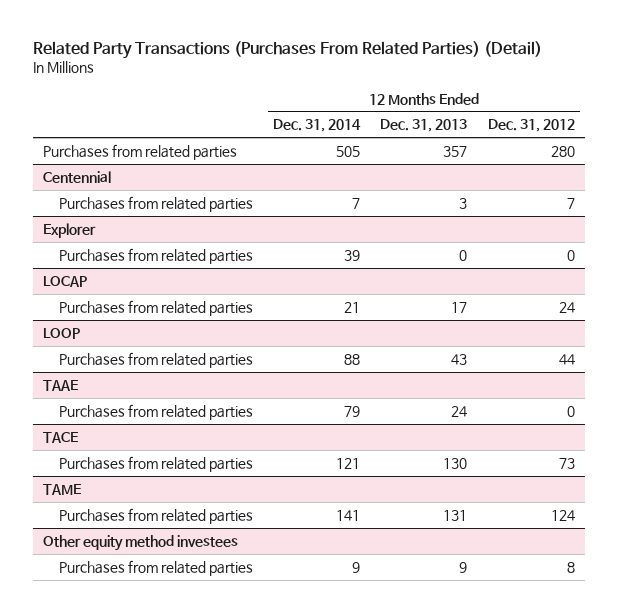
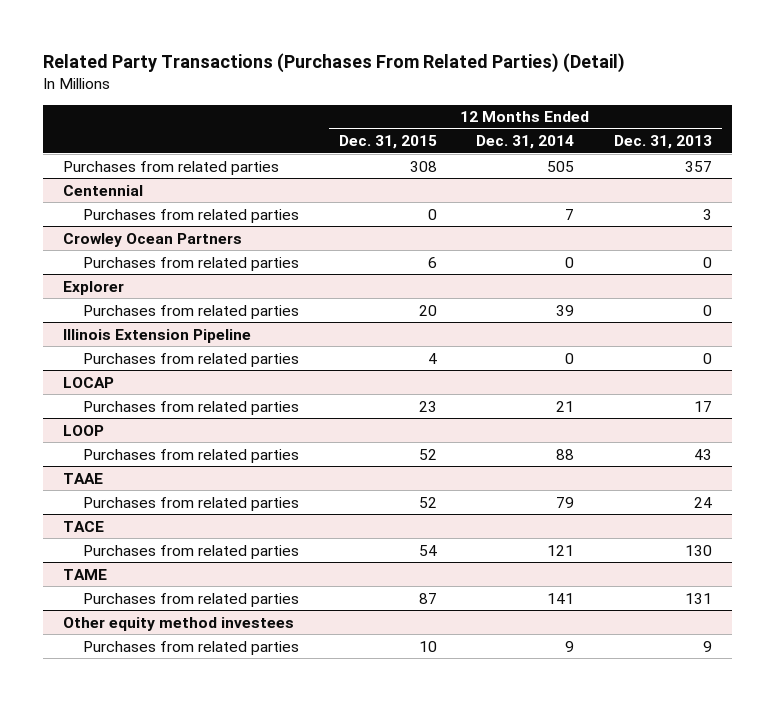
- | 12 Months Ended Dec. 31, 2014 | 12 Months Ended Dec. 31, 2013 | 12 Months Ended Dec. 31, 2012
+ | 12 Months Ended Dec. 31, 2015 | 12 Months Ended Dec. 31, 2014 | 12 Months Ended Dec. 31, 2013
+ Crowley Ocean Partners
+ Purchases from related parties | 6 | 0 | 0
+ Illinois Extension Pipeline
+ Purchases from related parties | 4 | 0 | 0

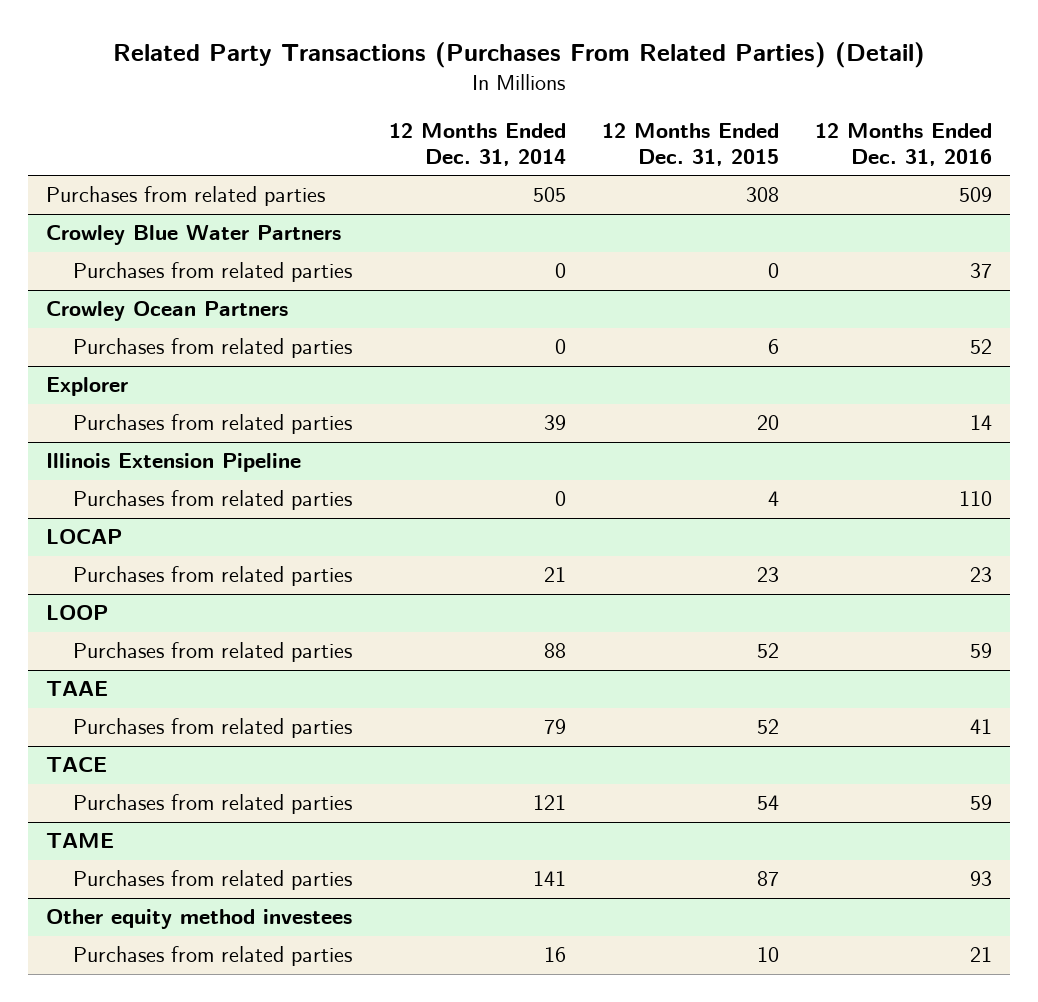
- | 12 Months Ended Dec. 31, 2015 | 12 Months Ended Dec. 31, 2014 | 12 Months Ended Dec. 31, 2013
+ | 12 Months Ended Dec. 31, 2014 | 12 Months Ended Dec. 31, 2015 | 12 Months Ended Dec. 31, 2016
- Centennial
- Purchases from related parties | 0 | 7 | 3
+ Crowley Blue Water Partners
+ Purchases from related parties | 0 | 0 | 37
@ Other equity method investees
- Purchases from related parties | 10 | 9 | 9
+ Purchases from related parties | 16 | 10 | 21

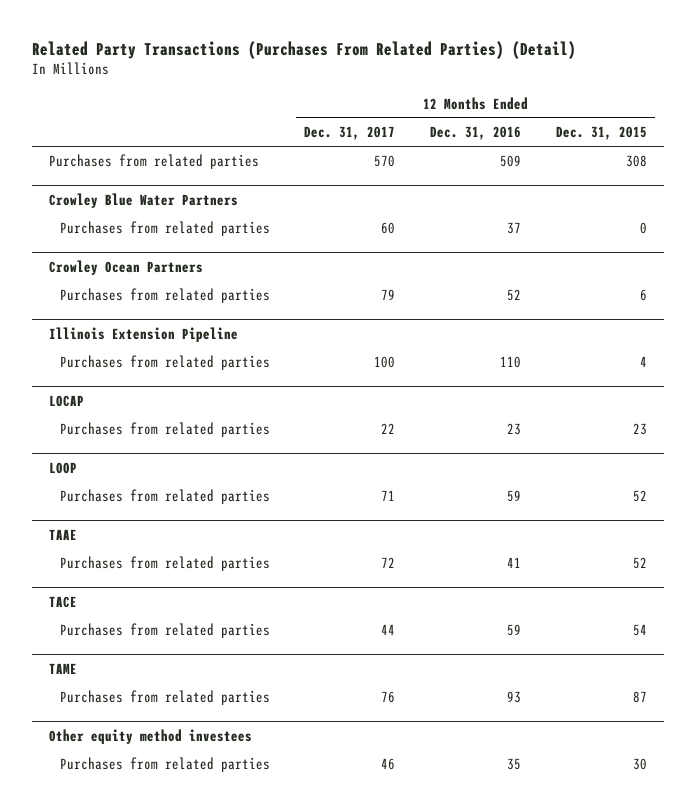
- | 12 Months Ended Dec. 31, 2014 | 12 Months Ended Dec. 31, 2015 | 12 Months Ended Dec. 31, 2016
+ | 12 Months Ended Dec. 31, 2017 | 12 Months Ended Dec. 31, 2016 | 12 Months Ended Dec. 31, 2015
- Explorer
- Purchases from related parties | 39 | 20 | 14
@ Other equity method investees
- Purchases from related parties | 16 | 10 | 21
+ Purchases from related parties | 46 | 35 | 30

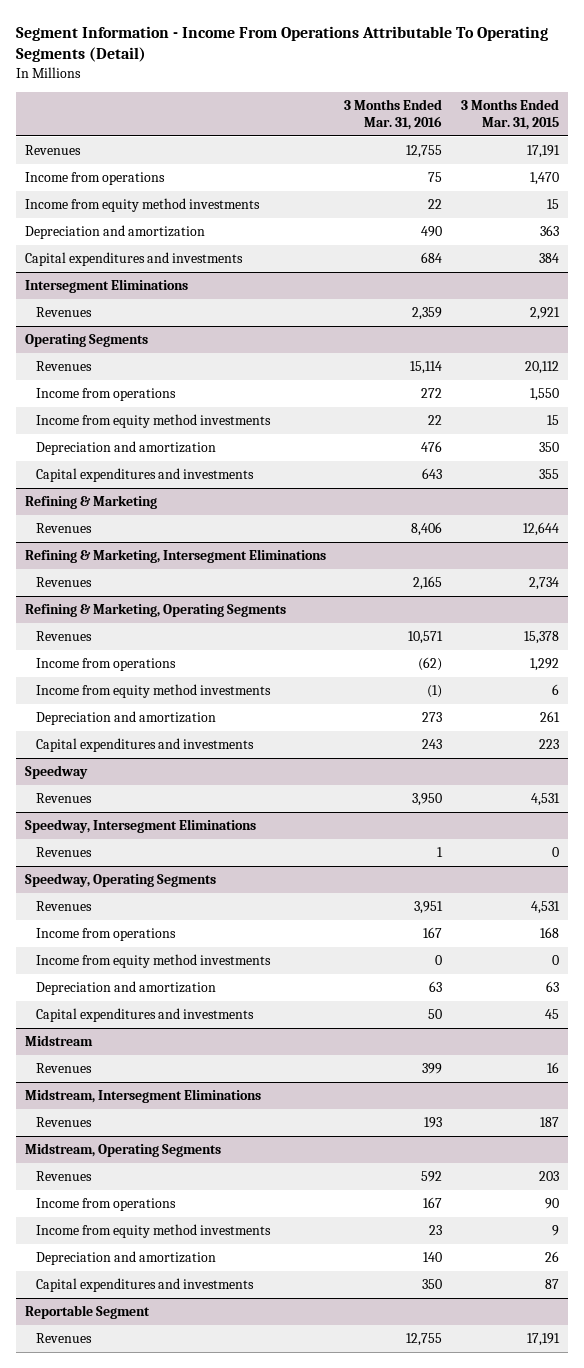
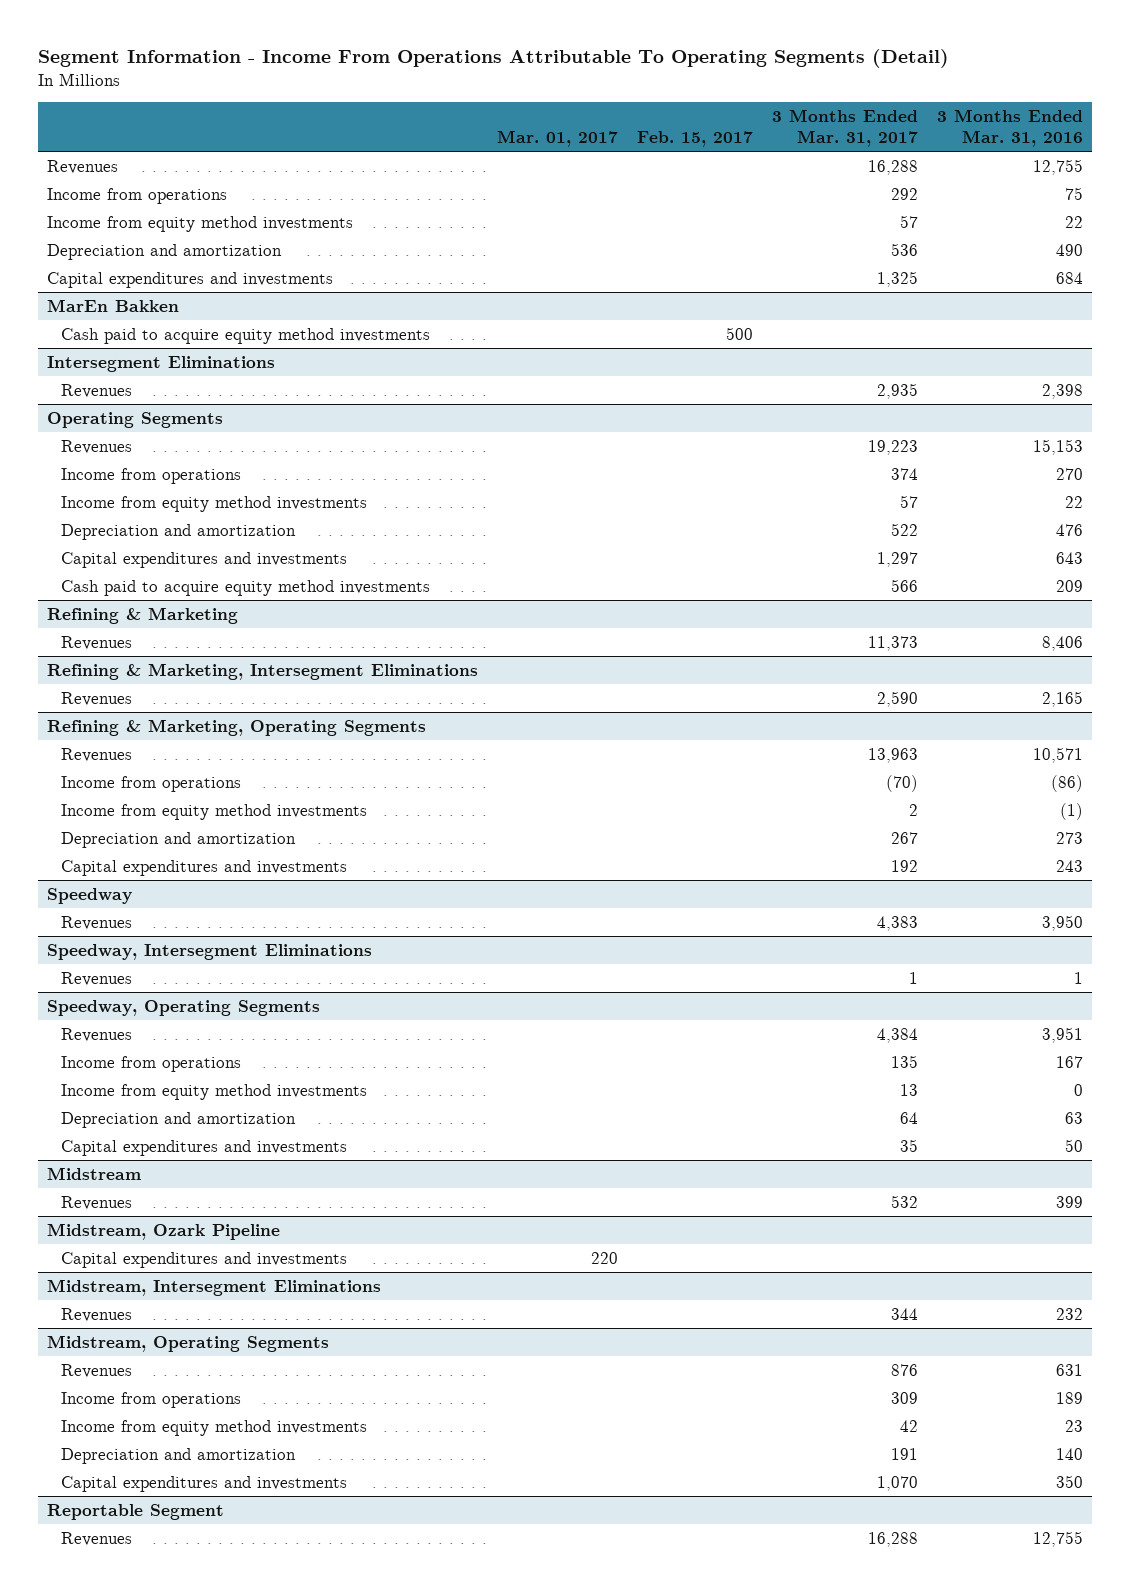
- | 3 Months Ended Mar. 31, 2016 | 3 Months Ended Mar. 31, 2015
+ | Mar. 01, 2017 | Feb. 15, 2017 | 3 Months Ended Mar. 31, 2017 | 3 Months Ended Mar. 31, 2016
+ MarEn Bakken
+ Cash paid to acquire equity method investments | | 500 | |
@ Intersegment Eliminations
- Revenues | 2,359 | 2,921
+ Revenues | | | 2,935 | 2,398
@ Operating Segments
- Revenues | 15,114 | 20,112
- Income from operations | 272 | 1,550
+ Revenues | | | 19,223 | 15,153
+ Income from operations | | | 374 | 270
+ Cash paid to acquire equity method investments | | | 566 | 209
@ Refining & Marketing, Operating Segments
- Income from operations | (62) | 1,292
+ Income from operations | | | (70) | (86)
+ Midstream, Ozark Pipeline
+ Capital expenditures and investments | 220 | | |
@ Midstream, Intersegment Eliminations
- Revenues | 193 | 187
+ Revenues | | | 344 | 232
@ Midstream, Operating Segments
- Revenues | 592 | 203
- Income from operations | 167 | 90
+ Revenues | | | 876 | 631
+ Income from operations | | | 309 | 189

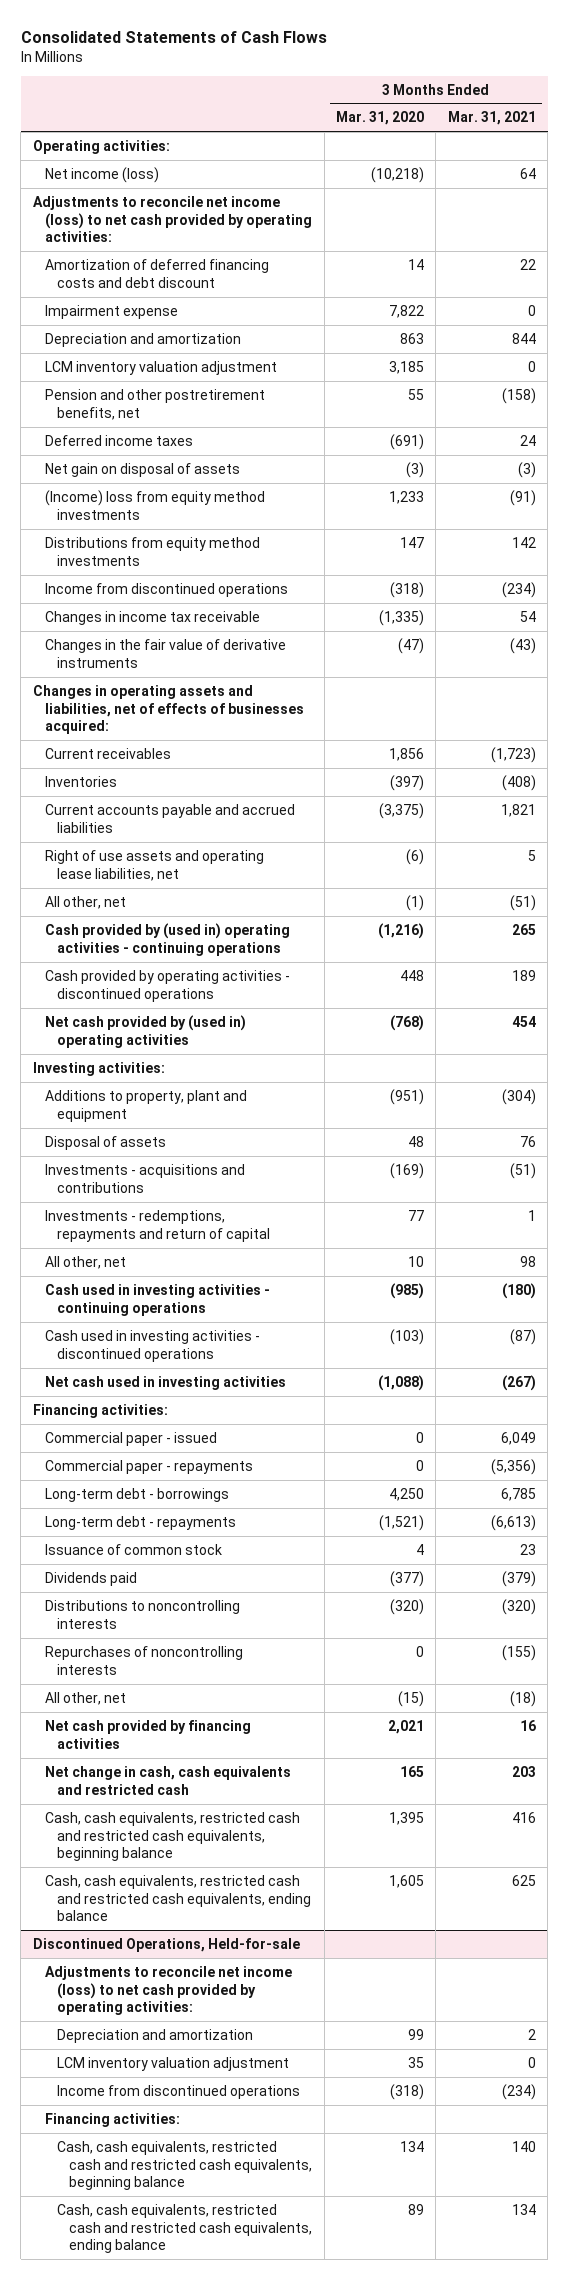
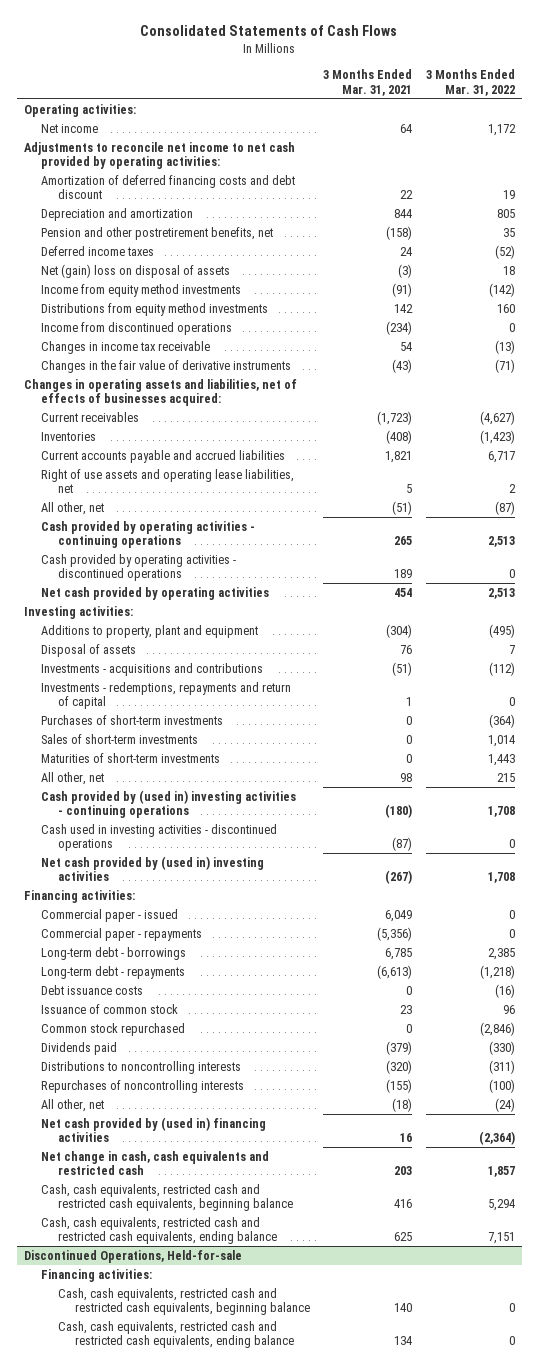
- | 3 Months Ended Mar. 31, 2020 | 3 Months Ended Mar. 31, 2021
+ | 3 Months Ended Mar. 31, 2021 | 3 Months Ended Mar. 31, 2022
- Net income (loss) | (10,218) | 64
- Adjustments to reconcile net income (loss) to net cash provided by operating activities:
+ Net income | 64 | 1,172
+ Adjustments to reconcile net income to net cash provided by operating activities:
- Impairment expense | 7,822 | 0
- LCM inventory valuation adjustment | 3,185 | 0
- Net gain on disposal of assets | (3) | (3)
- (Income) loss from equity method investments | 1,233 | (91)
+ Net (gain) loss on disposal of assets | (3) | 18
+ Income from equity method investments | (91) | (142)
- Cash provided by (used in) operating activities - continuing operations | (1,216) | 265
+ Cash provided by operating activities - continuing operations | 265 | 2,513
- Net cash provided by (used in) operating activities | (768) | 454
+ Net cash provided by operating activities | 454 | 2,513
+ Purchases of short-term investments | 0 | (364)
+ Sales of short-term investments | 0 | 1,014
+ Maturities of short-term investments | 0 | 1,443
- Cash used in investing activities - continuing operations | (985) | (180)
+ Cash provided by (used in) investing activities - continuing operations | (180) | 1,708
- Net cash used in investing activities | (1,088) | (267)
+ Net cash provided by (used in) investing activities | (267) | 1,708
+ Debt issuance costs | 0 | (16)
+ Common stock repurchased | 0 | (2,846)
- Net cash provided by financing activities | 2,021 | 16
+ Net cash provided by (used in) financing activities | 16 | (2,364)
@ Discontinued Operations, Held-for-sale
- Adjustments to reconcile net income (loss) to net cash provided by operating activities:
- Depreciation and amortization | 99 | 2
- LCM inventory valuation adjustment | 35 | 0
- Income from discontinued operations | (318) | (234)

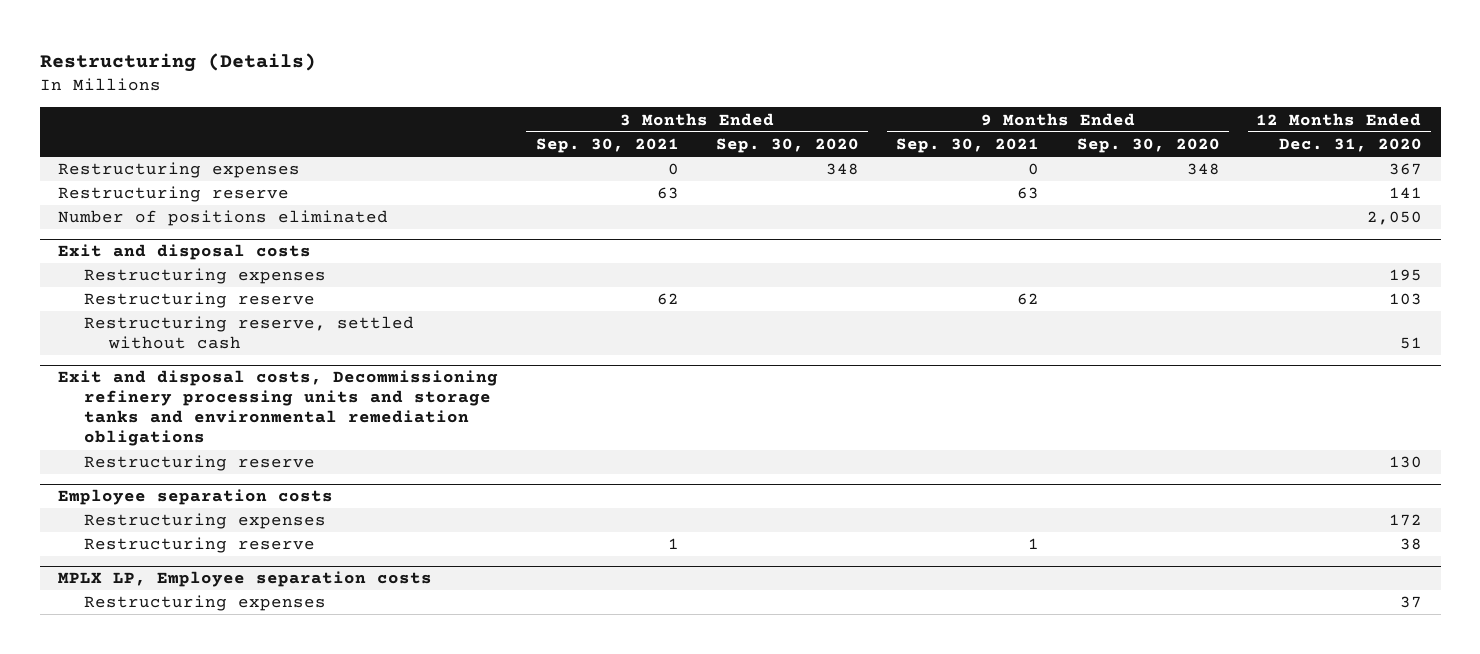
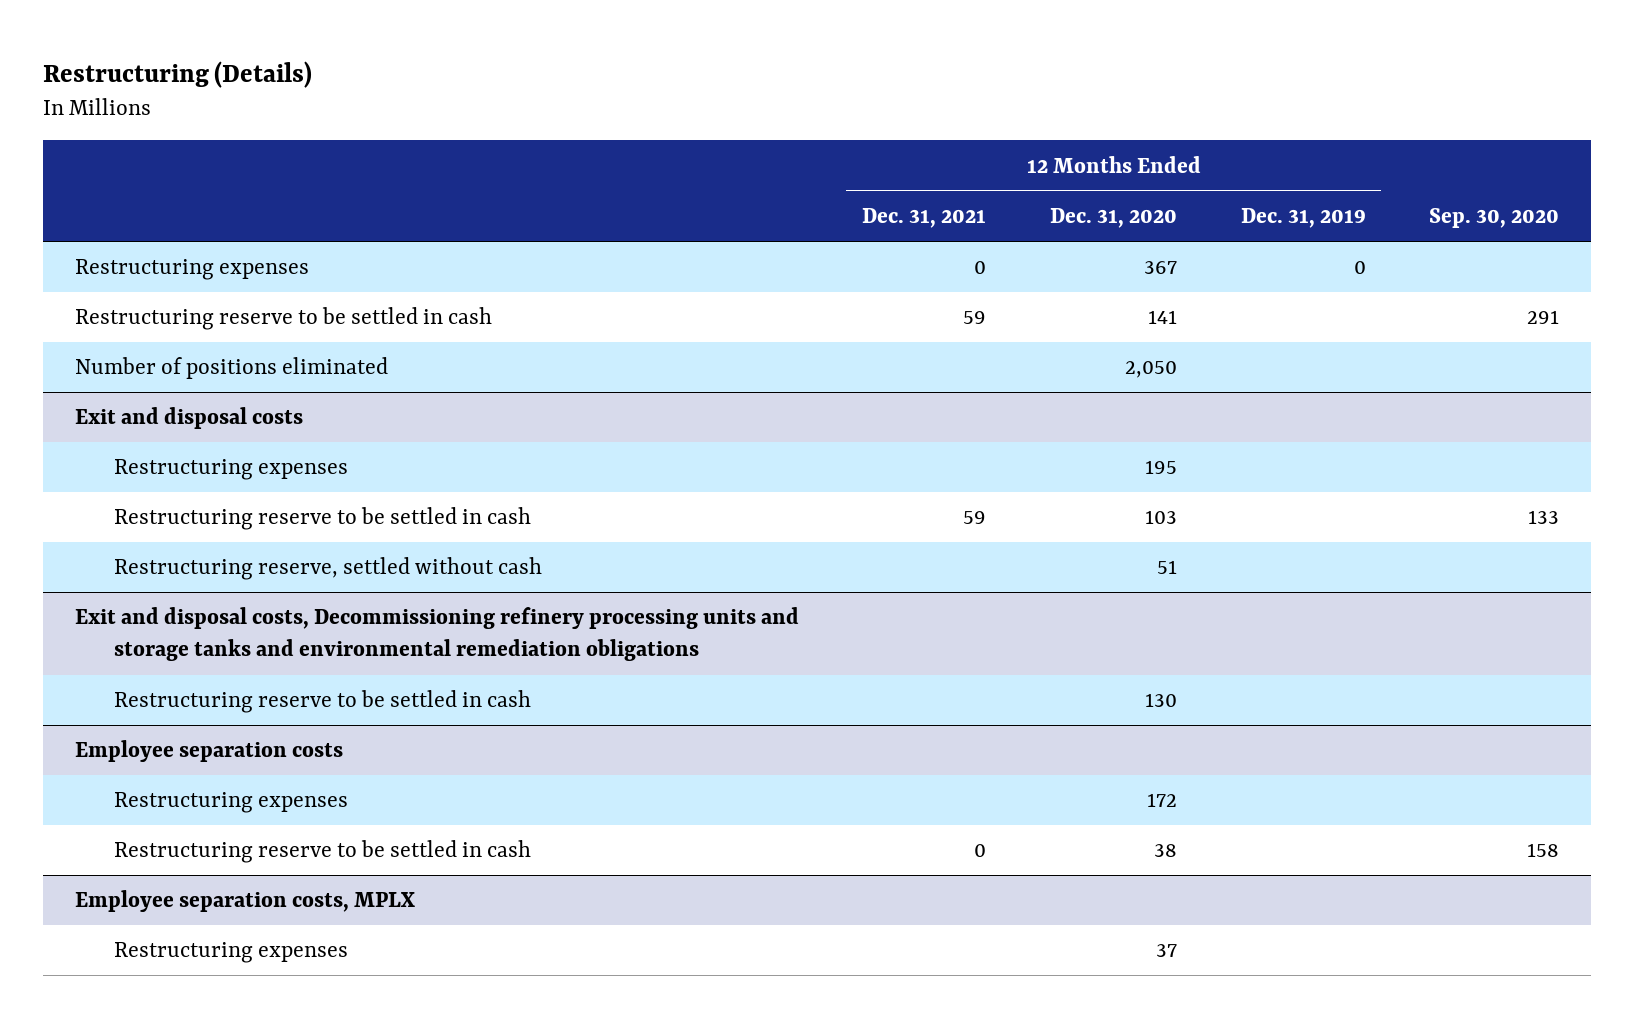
- | 3 Months Ended Sep. 30, 2021 | 3 Months Ended Sep. 30, 2020 | 9 Months Ended Sep. 30, 2021 | 9 Months Ended Sep. 30, 2020 | 12 Months Ended Dec. 31, 2020
+ | 12 Months Ended Dec. 31, 2021 | 12 Months Ended Dec. 31, 2020 | 12 Months Ended Dec. 31, 2019 | Sep. 30, 2020
- Restructuring reserve | 63 | | 63 | | 141
+ Restructuring reserve to be settled in cash | 59 | 141 | | 291
@ Exit and disposal costs
- Restructuring reserve | 62 | | 62 | | 103
+ Restructuring reserve to be settled in cash | 59 | 103 | | 133
@ Exit and disposal costs, Decommissioning refinery processing units and storage tanks and environmental remediation obligations
- Restructuring reserve | | | | | 130
+ Restructuring reserve to be settled in cash | | 130 | |
@ Employee separation costs
- Restructuring reserve | 1 | | 1 | | 38
- MPLX LP, Employee separation costs
@ Employee separation costs
+ Restructuring reserve to be settled in cash | 0 | 38 | | 158
+ Employee separation costs, MPLX

